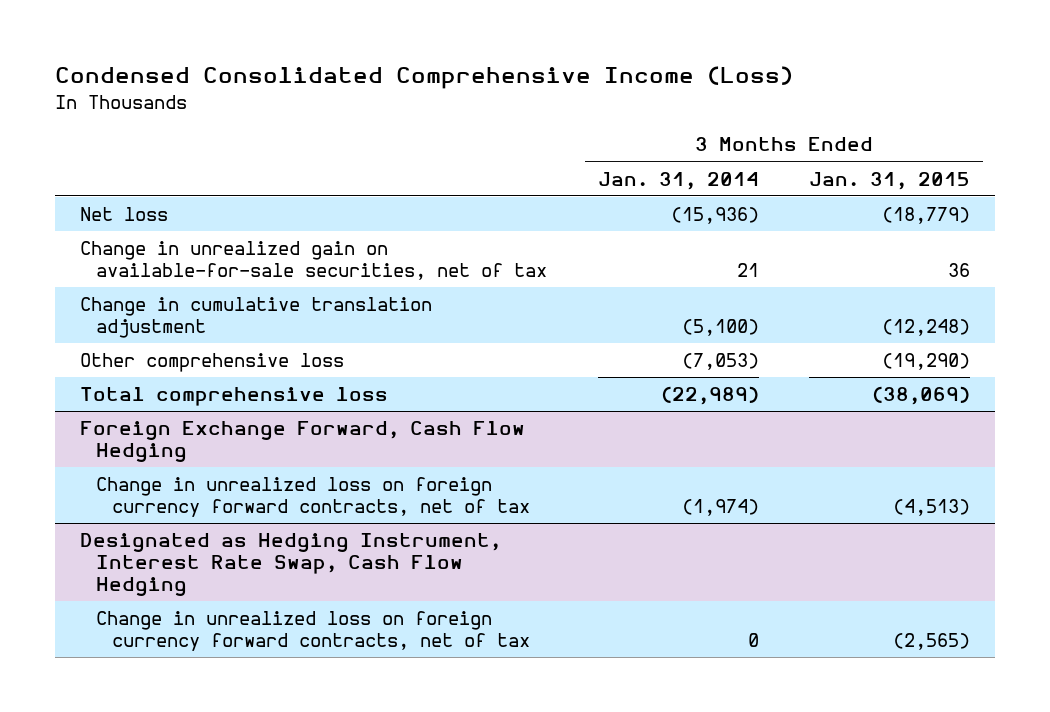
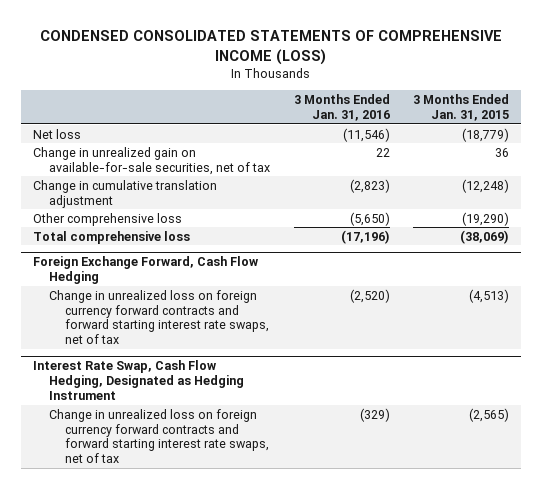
- Condensed Consolidated Comprehensive Income (Loss)
+ CONDENSED CONSOLIDATED STATEMENTS OF COMPREHENSIVE INCOME (LOSS)
- | 3 Months Ended Jan. 31, 2014 | 3 Months Ended Jan. 31, 2015
+ | 3 Months Ended Jan. 31, 2016 | 3 Months Ended Jan. 31, 2015
@ Foreign Exchange Forward, Cash Flow Hedging
- Change in unrealized loss on foreign currency forward contracts, net of tax | (1,974) | (4,513)
- Designated as Hedging Instrument, Interest Rate Swap, Cash Flow Hedging
- Change in unrealized loss on foreign currency forward contracts, net of tax | 0 | (2,565)
@ Foreign Exchange Forward, Cash Flow Hedging
+ Change in unrealized loss on foreign currency forward contracts and forward starting interest rate swaps, net of tax | (2,520) | (4,513)
+ Interest Rate Swap, Cash Flow Hedging, Designated as Hedging Instrument
+ Change in unrealized loss on foreign currency forward contracts and forward starting interest rate swaps, net of tax | (329) | (2,565)

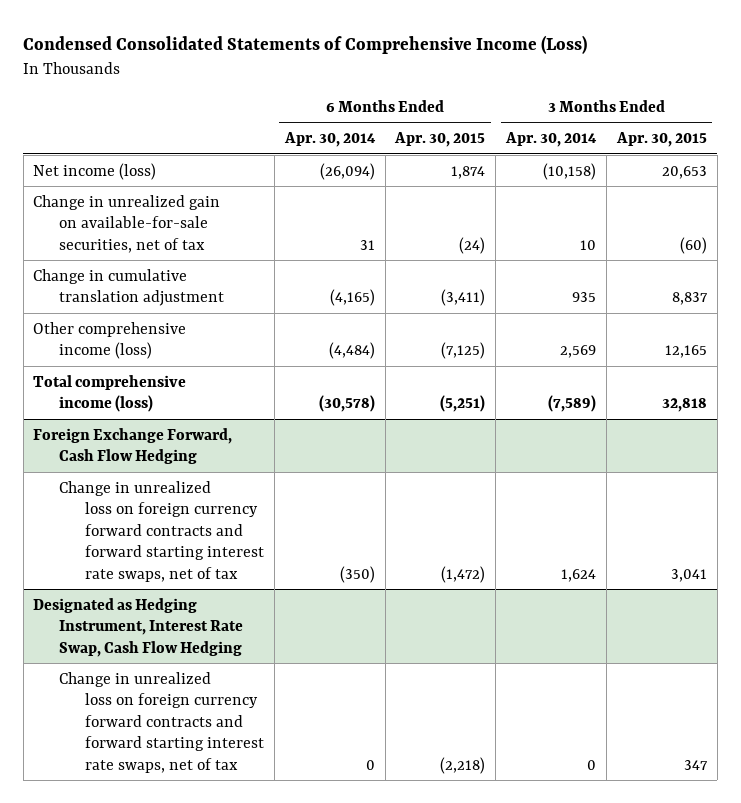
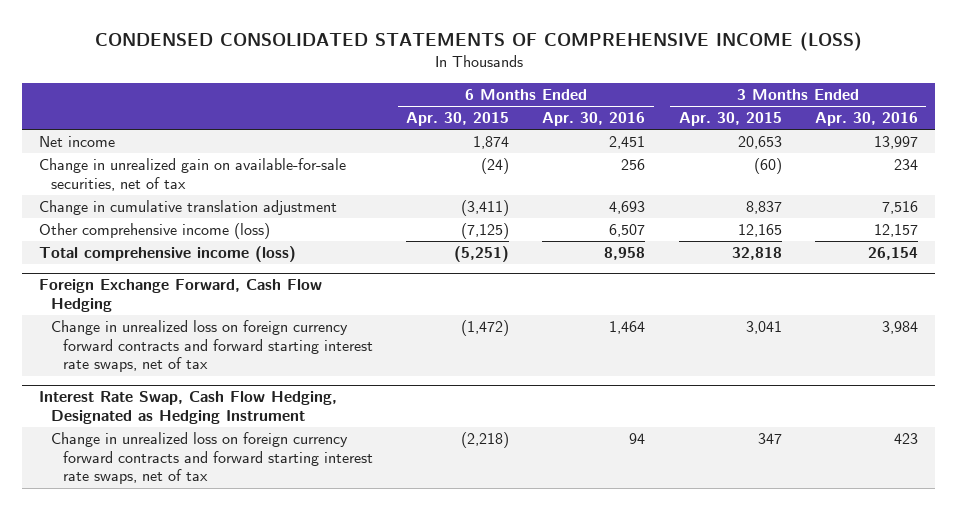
- Condensed Consolidated Statements of Comprehensive Income (Loss)
+ CONDENSED CONSOLIDATED STATEMENTS OF COMPREHENSIVE INCOME (LOSS)
- | 6 Months Ended Apr. 30, 2014 | 6 Months Ended Apr. 30, 2015 | 3 Months Ended Apr. 30, 2014 | 3 Months Ended Apr. 30, 2015
+ | 6 Months Ended Apr. 30, 2015 | 6 Months Ended Apr. 30, 2016 | 3 Months Ended Apr. 30, 2015 | 3 Months Ended Apr. 30, 2016
- Net income (loss) | (26,094) | 1,874 | (10,158) | 20,653
+ Net income | 1,874 | 2,451 | 20,653 | 13,997
- Designated as Hedging Instrument, Interest Rate Swap, Cash Flow Hedging
+ Interest Rate Swap, Cash Flow Hedging, Designated as Hedging Instrument

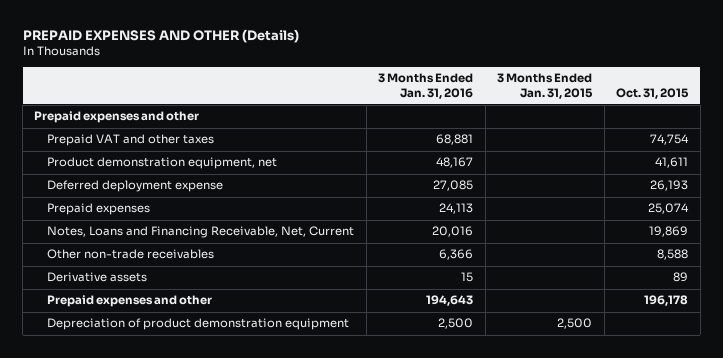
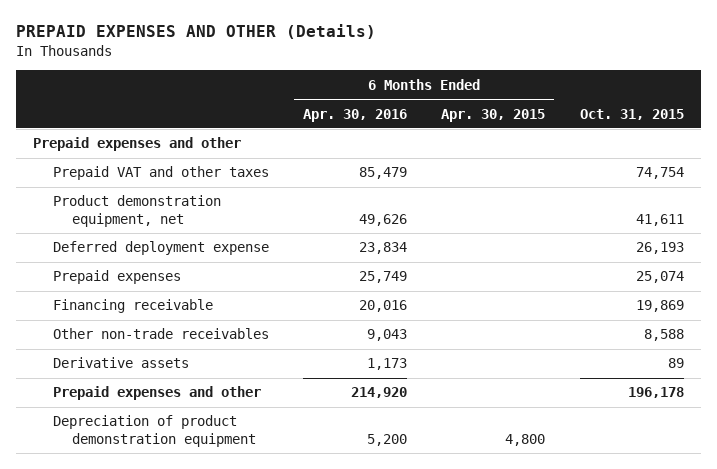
- | 3 Months Ended Jan. 31, 2016 | 3 Months Ended Jan. 31, 2015 | Oct. 31, 2015
+ | 6 Months Ended Apr. 30, 2016 | 6 Months Ended Apr. 30, 2015 | Oct. 31, 2015
- Notes, Loans and Financing Receivable, Net, Current | 20,016 | | 19,869
+ Financing receivable | 20,016 | | 19,869

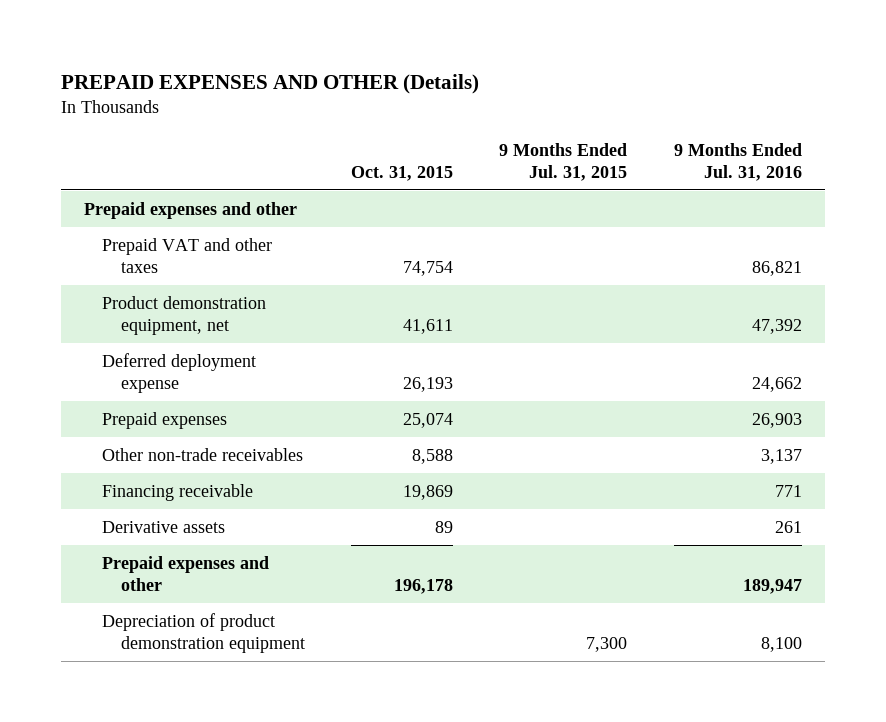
- | 6 Months Ended Apr. 30, 2016 | 6 Months Ended Apr. 30, 2015 | Oct. 31, 2015
+ | Oct. 31, 2015 | 9 Months Ended Jul. 31, 2015 | 9 Months Ended Jul. 31, 2016
moved down: Financing receivable | 19,869 | | 771

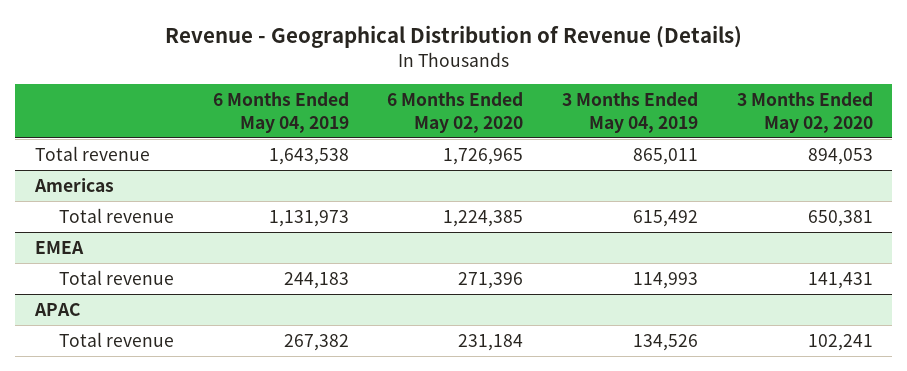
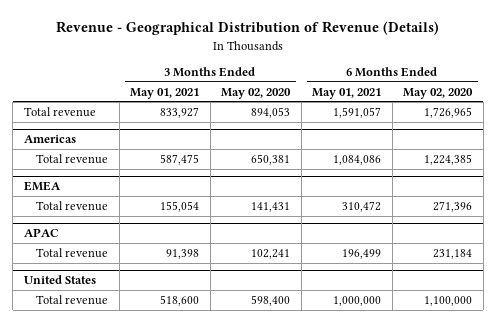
- | 6 Months Ended May 04, 2019 | 6 Months Ended May 02, 2020 | 3 Months Ended May 04, 2019 | 3 Months Ended May 02, 2020
+ | 3 Months Ended May 01, 2021 | 3 Months Ended May 02, 2020 | 6 Months Ended May 01, 2021 | 6 Months Ended May 02, 2020
+ United States
+ Total revenue | 518,600 | 598,400 | 1,000,000 | 1,100,000

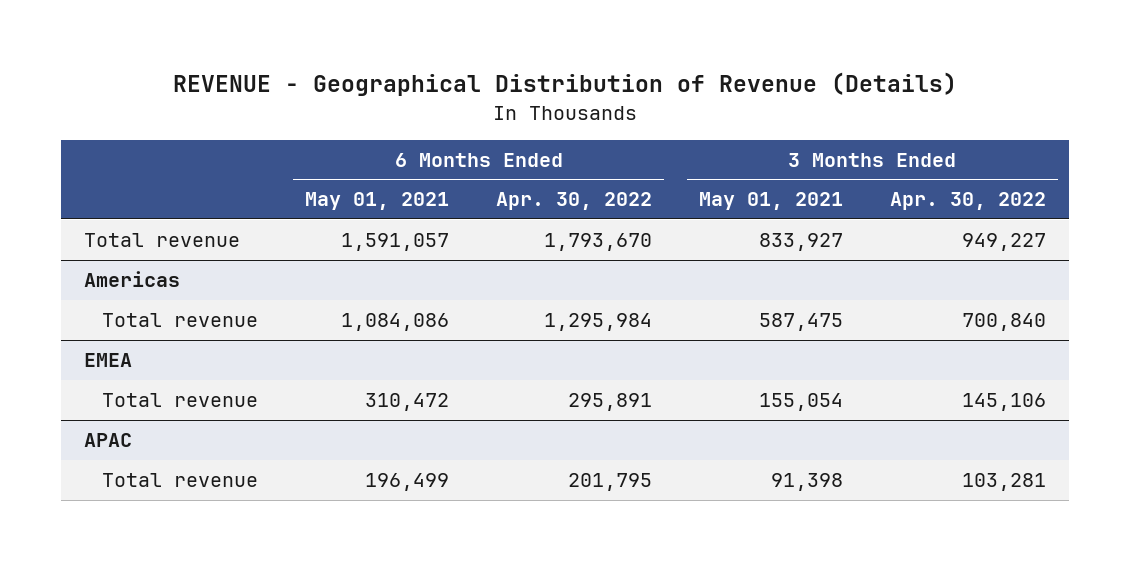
- Revenue - Geographical Distribution of Revenue (Details)
+ REVENUE - Geographical Distribution of Revenue (Details)
- | 3 Months Ended May 01, 2021 | 3 Months Ended May 02, 2020 | 6 Months Ended May 01, 2021 | 6 Months Ended May 02, 2020
+ | 6 Months Ended May 01, 2021 | 6 Months Ended Apr. 30, 2022 | 3 Months Ended May 01, 2021 | 3 Months Ended Apr. 30, 2022
- United States
- Total revenue | 518,600 | 598,400 | 1,000,000 | 1,100,000

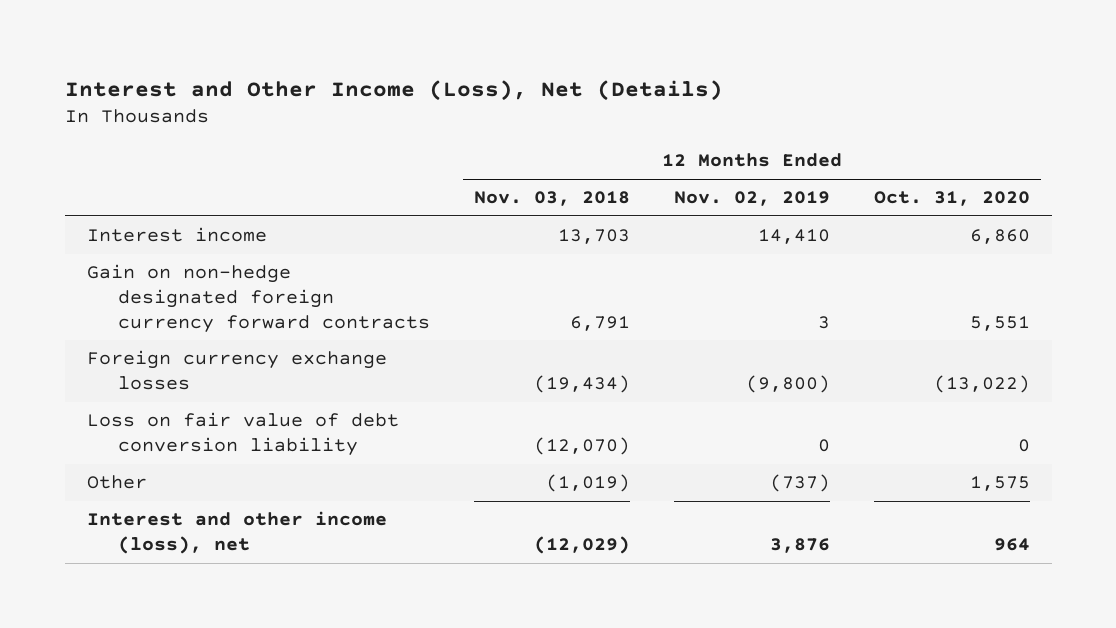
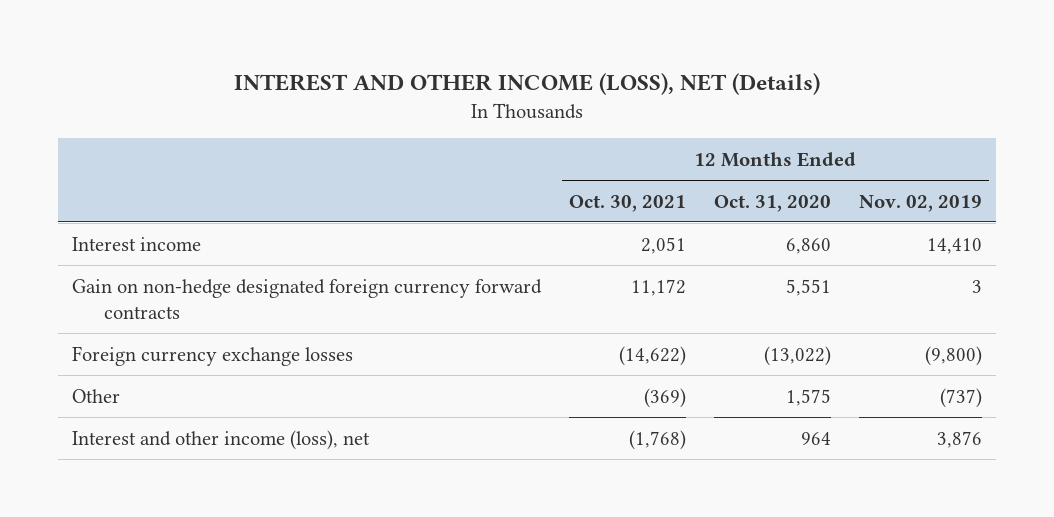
- Interest and Other Income (Loss), Net (Details)
+ INTEREST AND OTHER INCOME (LOSS), NET (Details)
- | 12 Months Ended Nov. 03, 2018 | 12 Months Ended Nov. 02, 2019 | 12 Months Ended Oct. 31, 2020
+ | 12 Months Ended Oct. 30, 2021 | 12 Months Ended Oct. 31, 2020 | 12 Months Ended Nov. 02, 2019
- Loss on fair value of debt conversion liability | (12,070) | 0 | 0

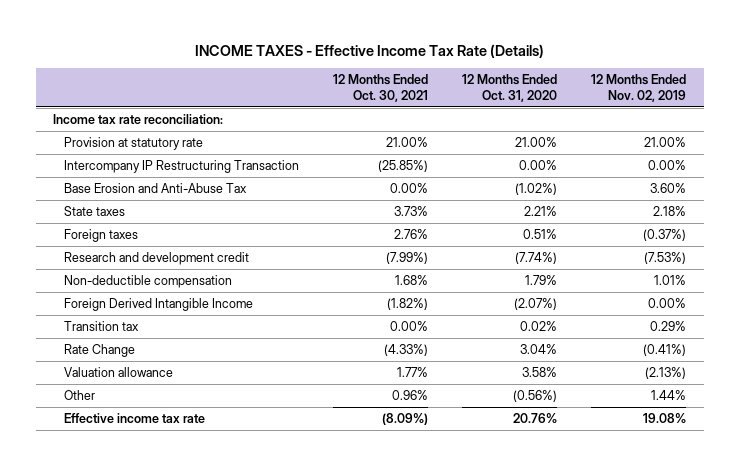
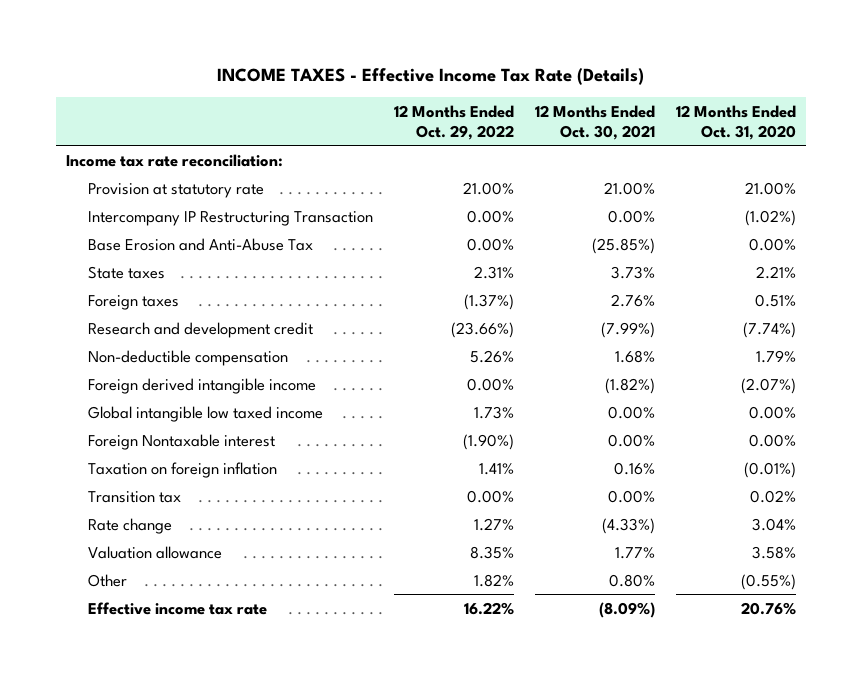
- | 12 Months Ended Oct. 30, 2021 | 12 Months Ended Oct. 31, 2020 | 12 Months Ended Nov. 02, 2019
+ | 12 Months Ended Oct. 29, 2022 | 12 Months Ended Oct. 30, 2021 | 12 Months Ended Oct. 31, 2020
- Intercompany IP Restructuring Transaction | (25.85%) | 0.00% | 0.00%
- Base Erosion and Anti-Abuse Tax | 0.00% | (1.02%) | 3.60%
+ Intercompany IP Restructuring Transaction | 0.00% | 0.00% | (1.02%)
+ Base Erosion and Anti-Abuse Tax | 0.00% | (25.85%) | 0.00%
- Foreign Derived Intangible Income | (1.82%) | (2.07%) | 0.00%
+ Foreign derived intangible income | 0.00% | (1.82%) | (2.07%)
+ Global intangible low taxed income | 1.73% | 0.00% | 0.00%
+ Foreign Nontaxable interest | (1.90%) | 0.00% | 0.00%
+ Taxation on foreign inflation | 1.41% | 0.16% | (0.01%)
- Rate Change | (4.33%) | 3.04% | (0.41%)
+ Rate change | 1.27% | (4.33%) | 3.04%
- Other | 0.96% | (0.56%) | 1.44%
+ Other | 1.82% | 0.80% | (0.55%)

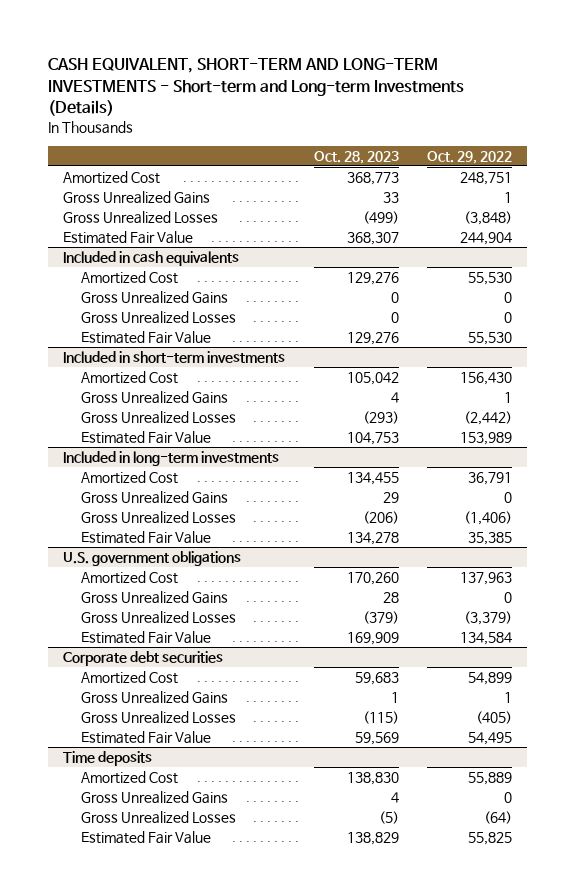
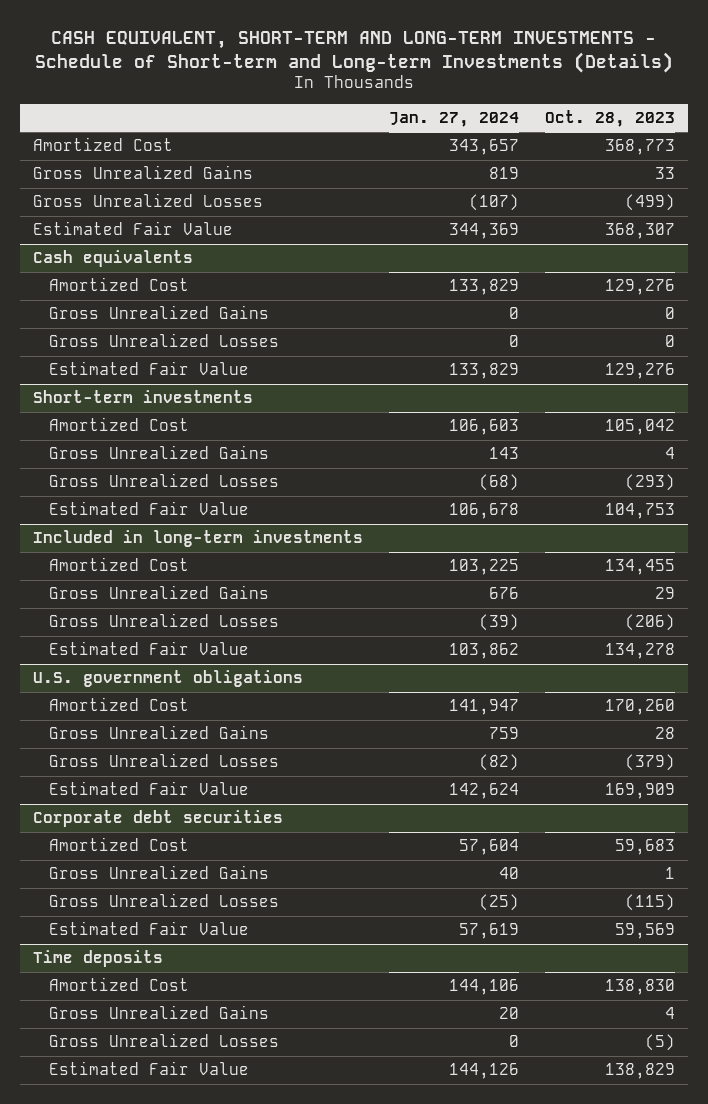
- CASH EQUIVALENT, SHORT-TERM AND LONG-TERM INVESTMENTS - Short-term and Long-term Investments (Details)
+ CASH EQUIVALENT, SHORT-TERM AND LONG-TERM INVESTMENTS - Schedule of Short-term and Long-term Investments (Details)
- | Oct. 28, 2023 | Oct. 29, 2022
+ | Jan. 27, 2024 | Oct. 28, 2023
- Included in cash equivalents
+ Cash equivalents
- Included in short-term investments
+ Short-term investments

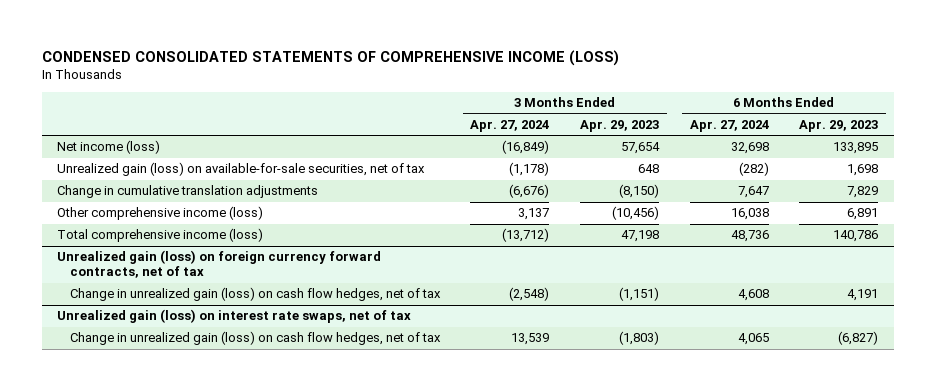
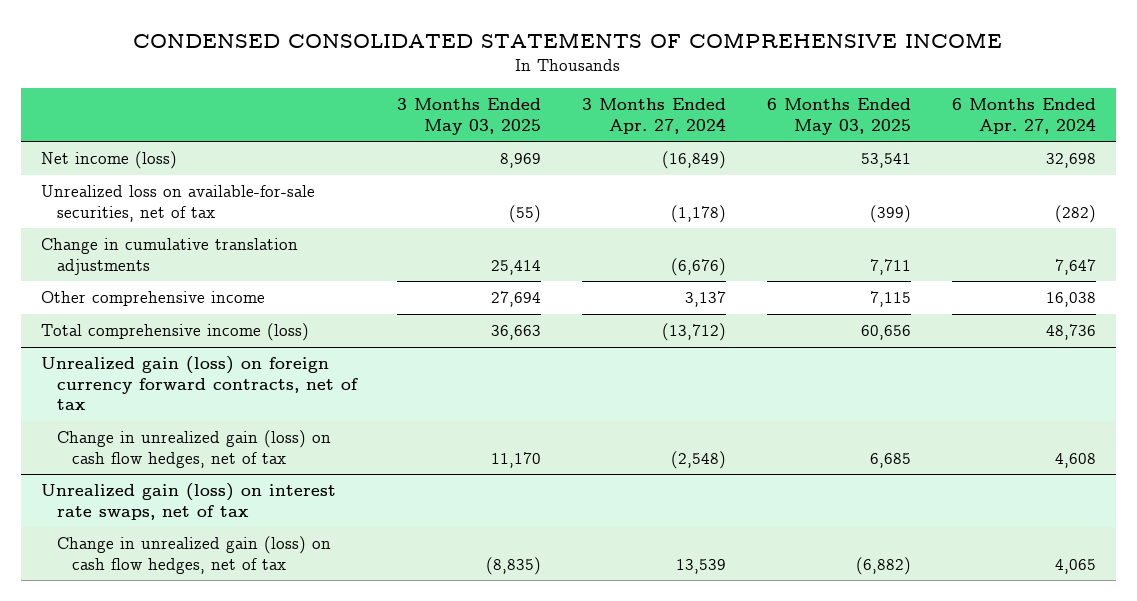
- CONDENSED CONSOLIDATED STATEMENTS OF COMPREHENSIVE INCOME (LOSS)
+ CONDENSED CONSOLIDATED STATEMENTS OF COMPREHENSIVE INCOME
- | 3 Months Ended Apr. 27, 2024 | 3 Months Ended Apr. 29, 2023 | 6 Months Ended Apr. 27, 2024 | 6 Months Ended Apr. 29, 2023
+ | 3 Months Ended May 03, 2025 | 3 Months Ended Apr. 27, 2024 | 6 Months Ended May 03, 2025 | 6 Months Ended Apr. 27, 2024
- Unrealized gain (loss) on available-for-sale securities, net of tax | (1,178) | 648 | (282) | 1,698
+ Unrealized loss on available-for-sale securities, net of tax | (55) | (1,178) | (399) | (282)
- Other comprehensive income (loss) | 3,137 | (10,456) | 16,038 | 6,891
+ Other comprehensive income | 27,694 | 3,137 | 7,115 | 16,038

